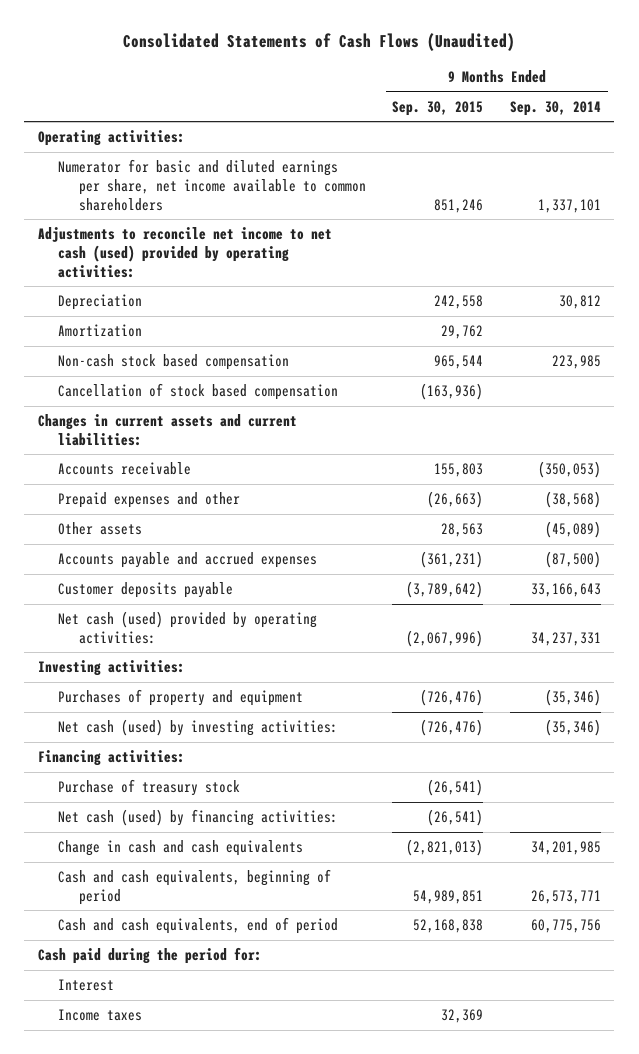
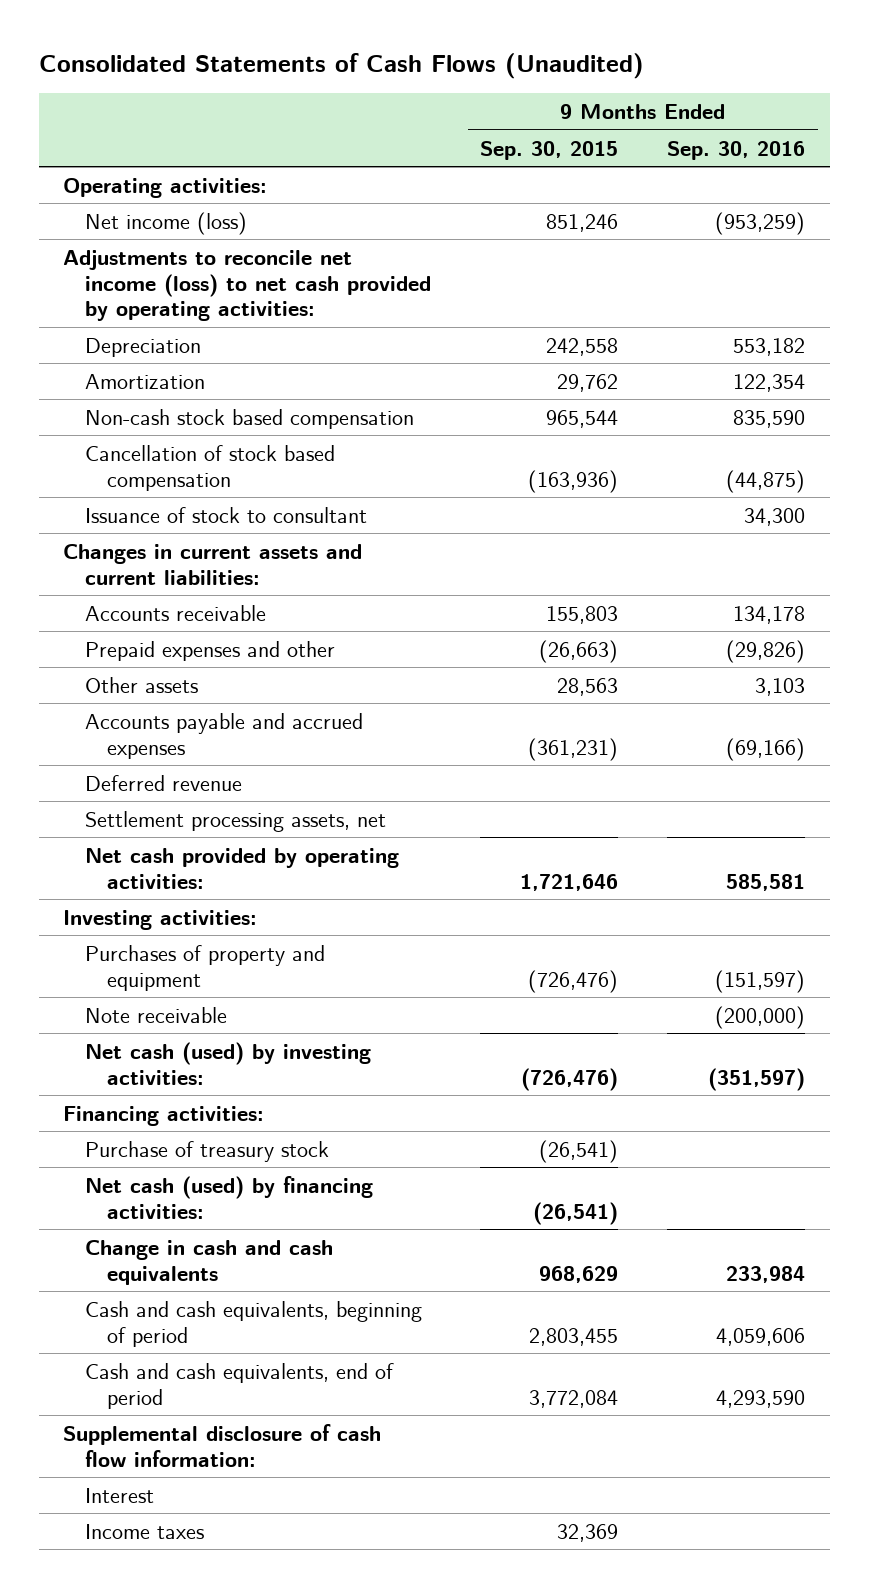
- | 9 Months Ended Sep. 30, 2015 | 9 Months Ended Sep. 30, 2014
+ | 9 Months Ended Sep. 30, 2015 | 9 Months Ended Sep. 30, 2016
- Numerator for basic and diluted earnings per share, net income available to common shareholders | 851,246 | 1,337,101
- Adjustments to reconcile net income to net cash (used) provided by operating activities:
+ Net income (loss) | 851,246 | (953,259)
+ Adjustments to reconcile net income (loss) to net cash provided by operating activities:
+ Issuance of stock to consultant | | 34,300
- Customer deposits payable | (3,789,642) | 33,166,643
- Net cash (used) provided by operating activities: | (2,067,996) | 34,237,331
+ Deferred revenue
+ Settlement processing assets, net
+ Net cash provided by operating activities: | 1,721,646 | 585,581
+ Note receivable | | (200,000)
- Change in cash and cash equivalents | (2,821,013) | 34,201,985
- Cash and cash equivalents, beginning of period | 54,989,851 | 26,573,771
- Cash and cash equivalents, end of period | 52,168,838 | 60,775,756
- Cash paid during the period for:
+ Change in cash and cash equivalents | 968,629 | 233,984
+ Cash and cash equivalents, beginning of period | 2,803,455 | 4,059,606
+ Cash and cash equivalents, end of period | 3,772,084 | 4,293,590
+ Supplemental disclosure of cash flow information:

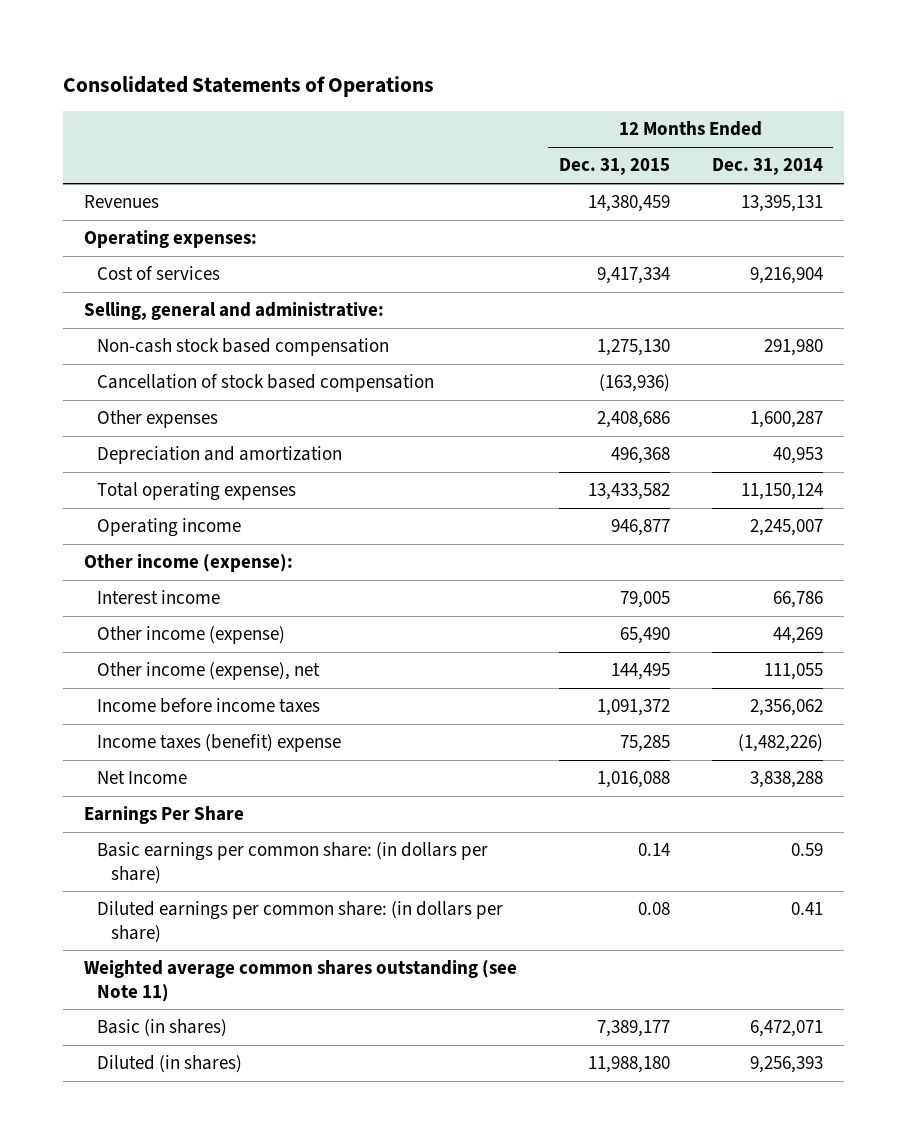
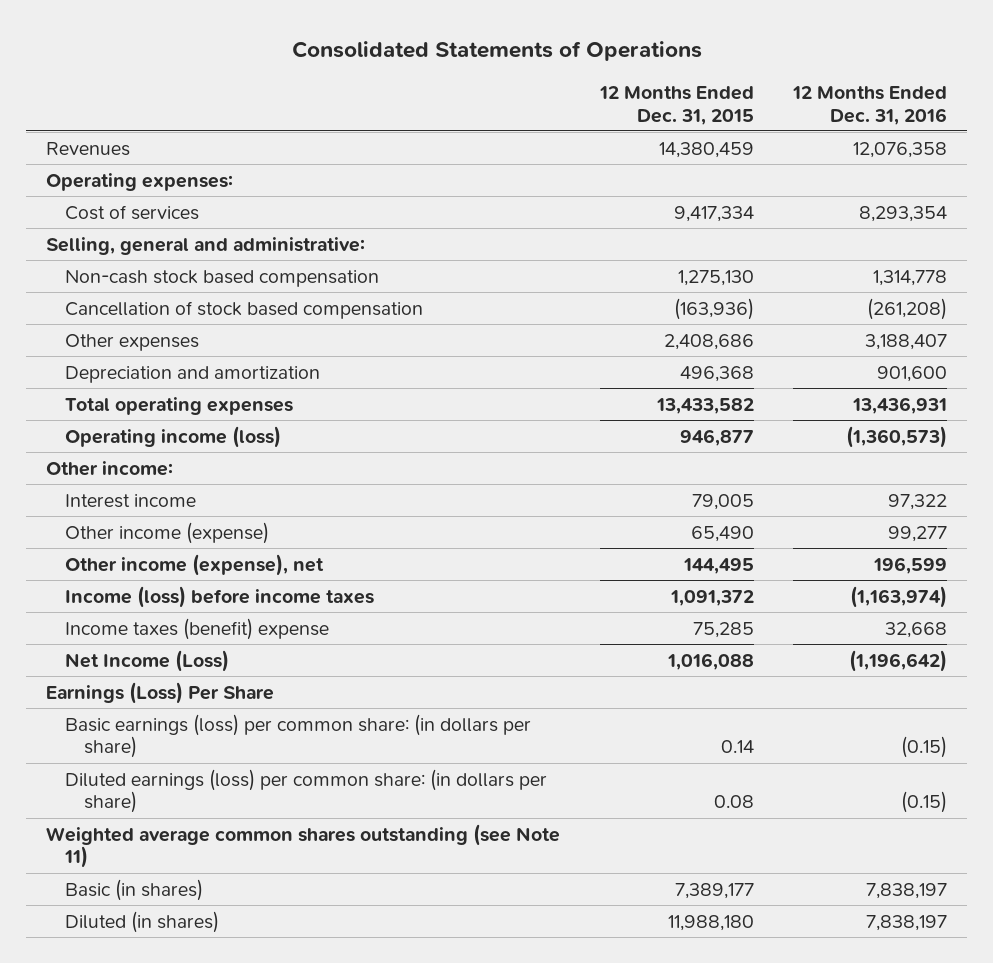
- | 12 Months Ended Dec. 31, 2015 | 12 Months Ended Dec. 31, 2014
+ | 12 Months Ended Dec. 31, 2015 | 12 Months Ended Dec. 31, 2016
- Operating income | 946,877 | 2,245,007
- Other income (expense):
+ Operating income (loss) | 946,877 | (1,360,573)
+ Other income:
- Income before income taxes | 1,091,372 | 2,356,062
+ Income (loss) before income taxes | 1,091,372 | (1,163,974)
- Net Income | 1,016,088 | 3,838,288
- Earnings Per Share
- Basic earnings per common share: (in dollars per share) | 0.14 | 0.59
- Diluted earnings per common share: (in dollars per share) | 0.08 | 0.41
+ Net Income (Loss) | 1,016,088 | (1,196,642)
+ Earnings (Loss) Per Share
+ Basic earnings (loss) per common share: (in dollars per share) | 0.14 | (0.15)
+ Diluted earnings (loss) per common share: (in dollars per share) | 0.08 | (0.15)

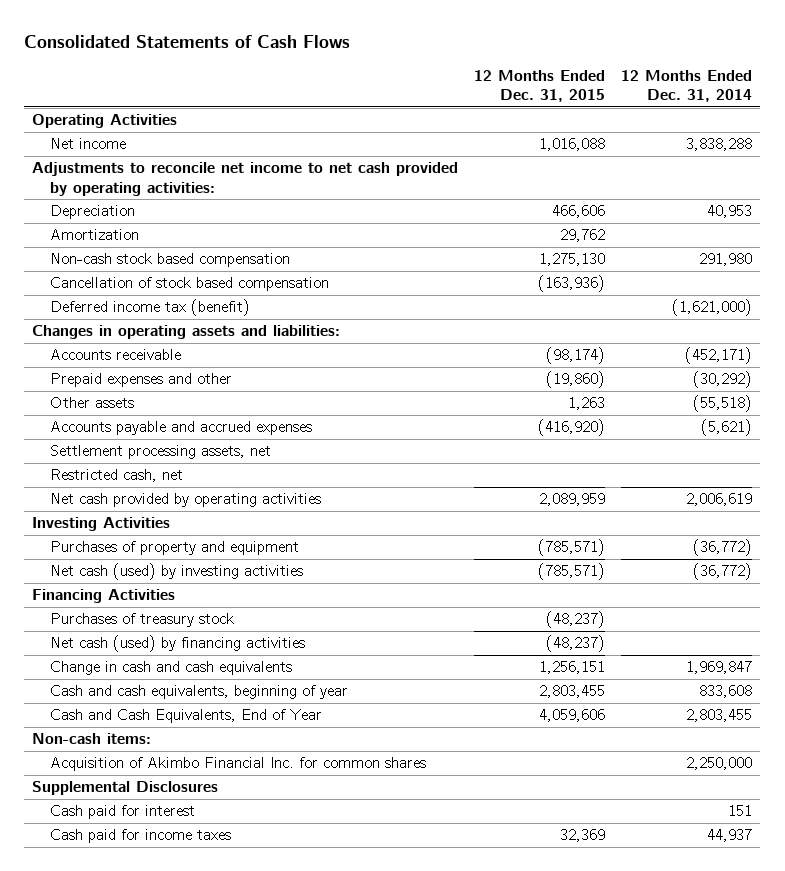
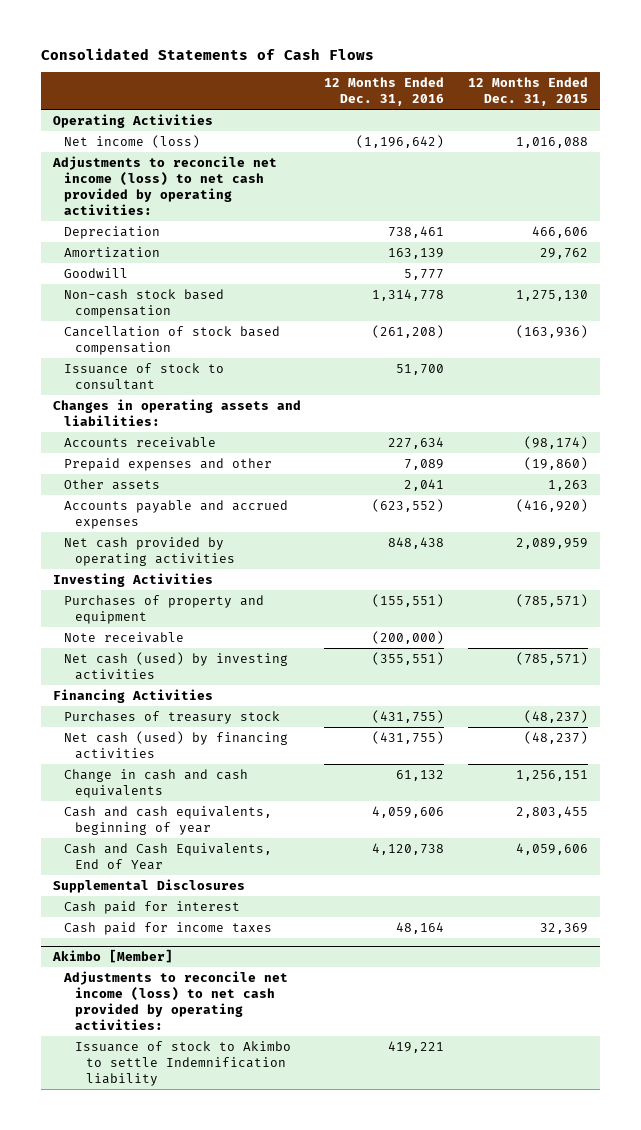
- | 12 Months Ended Dec. 31, 2015 | 12 Months Ended Dec. 31, 2014
+ | 12 Months Ended Dec. 31, 2016 | 12 Months Ended Dec. 31, 2015
- Net income | 1,016,088 | 3,838,288
- Adjustments to reconcile net income to net cash provided by operating activities:
+ Net income (loss) | (1,196,642) | 1,016,088
+ Adjustments to reconcile net income (loss) to net cash provided by operating activities:
+ Goodwill | 5,777 |
- Deferred income tax (benefit) | | (1,621,000)
+ Issuance of stock to consultant | 51,700 |
- Settlement processing assets, net
- Restricted cash, net
+ Note receivable | (200,000) |
- Non-cash items:
- Acquisition of Akimbo Financial Inc. for common shares | | 2,250,000
+ Akimbo [Member]
+ Adjustments to reconcile net income (loss) to net cash provided by operating activities:
+ Issuance of stock to Akimbo to settle Indemnification liability | 419,221 |

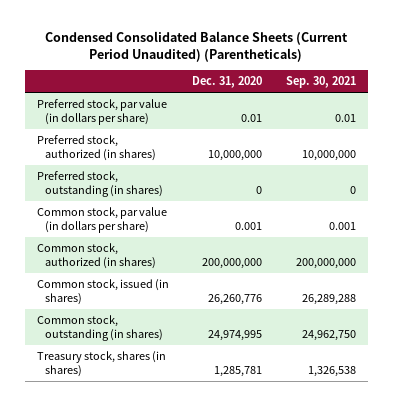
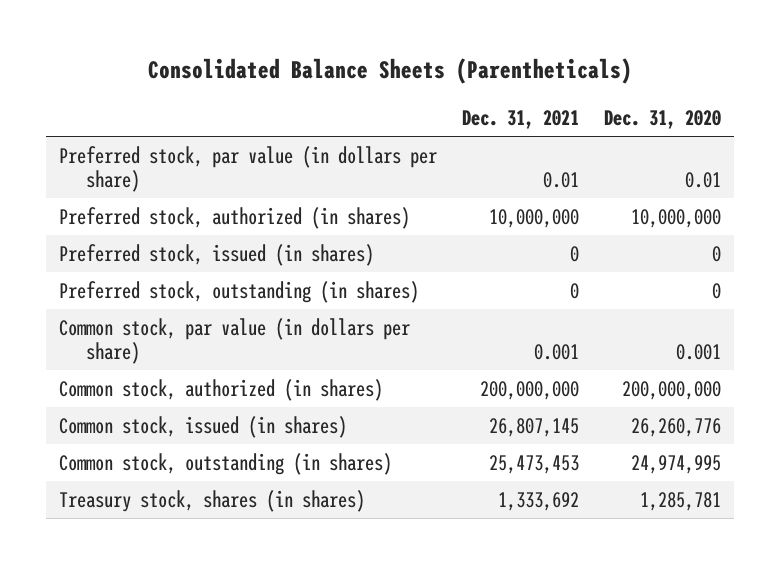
- Condensed Consolidated Balance Sheets (Current Period Unaudited) (Parentheticals)
+ Consolidated Balance Sheets (Parentheticals)
- | Dec. 31, 2020 | Sep. 30, 2021
+ | Dec. 31, 2021 | Dec. 31, 2020
+ Preferred stock, issued (in shares) | 0 | 0

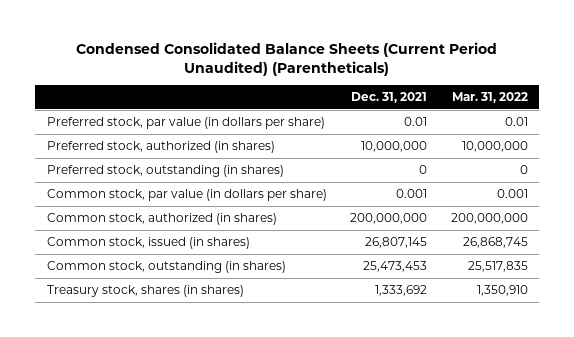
- Consolidated Balance Sheets (Parentheticals)
+ Condensed Consolidated Balance Sheets (Current Period Unaudited) (Parentheticals)
- | Dec. 31, 2021 | Dec. 31, 2020
+ | Dec. 31, 2021 | Mar. 31, 2022
- Preferred stock, issued (in shares) | 0 | 0

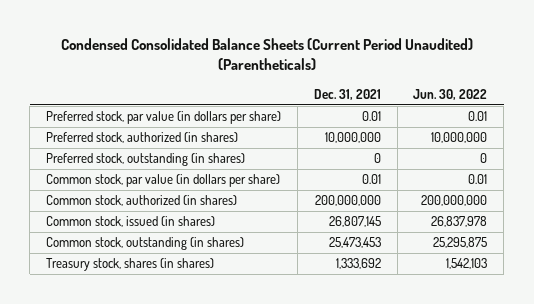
- | Dec. 31, 2021 | Mar. 31, 2022
+ | Dec. 31, 2021 | Jun. 30, 2022
- Common stock, par value (in dollars per share) | 0.001 | 0.001
+ Common stock, par value (in dollars per share) | 0.01 | 0.01

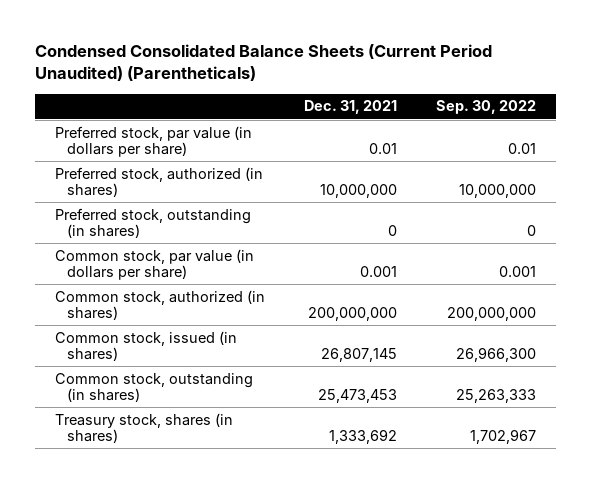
- | Dec. 31, 2021 | Jun. 30, 2022
+ | Dec. 31, 2021 | Sep. 30, 2022
- Common stock, par value (in dollars per share) | 0.01 | 0.01
+ Common stock, par value (in dollars per share) | 0.001 | 0.001

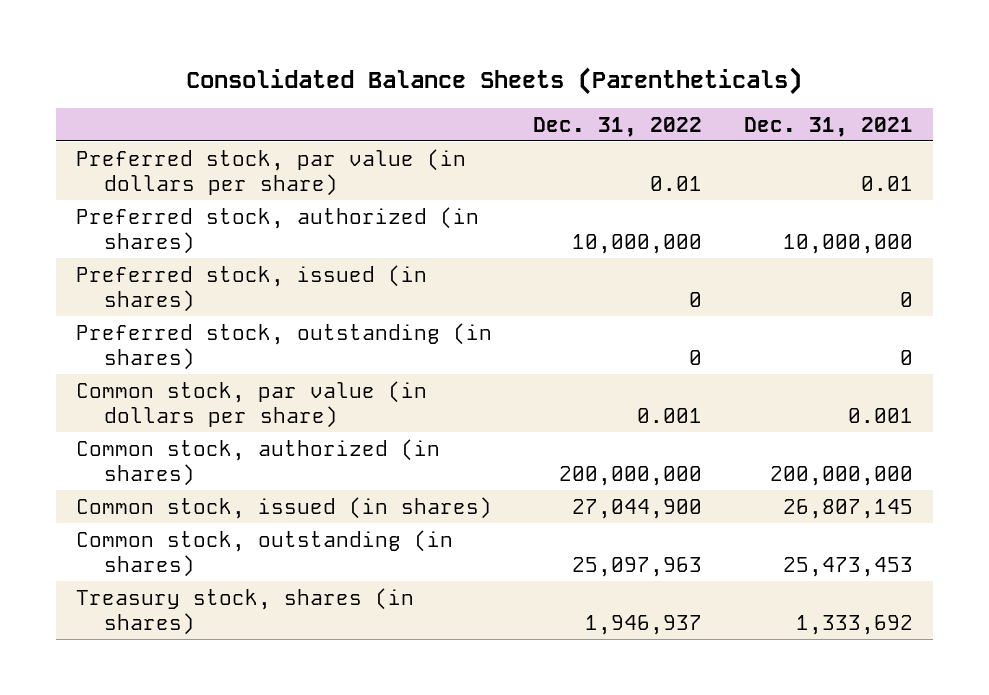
- Condensed Consolidated Balance Sheets (Current Period Unaudited) (Parentheticals)
+ Consolidated Balance Sheets (Parentheticals)
- | Dec. 31, 2021 | Sep. 30, 2022
+ | Dec. 31, 2022 | Dec. 31, 2021
+ Preferred stock, issued (in shares) | 0 | 0

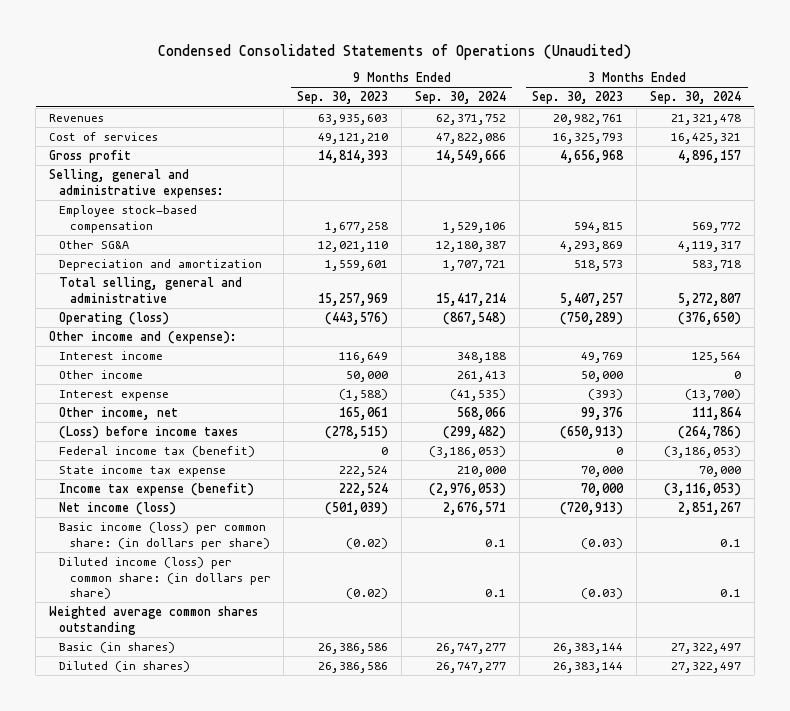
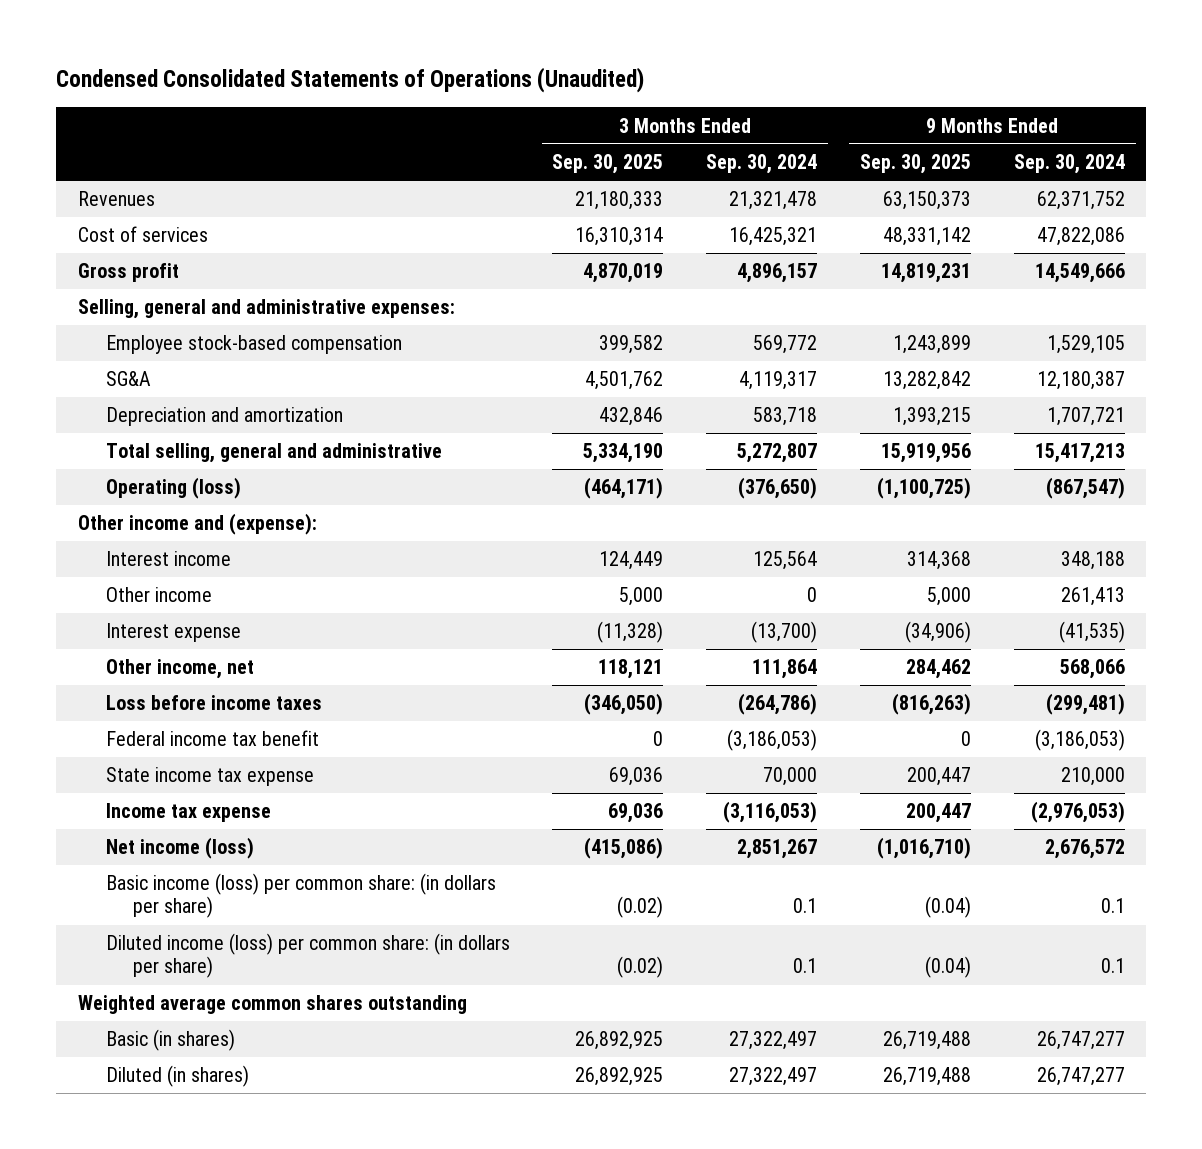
- | 9 Months Ended Sep. 30, 2023 | 9 Months Ended Sep. 30, 2024 | 3 Months Ended Sep. 30, 2023 | 3 Months Ended Sep. 30, 2024
+ | 3 Months Ended Sep. 30, 2025 | 3 Months Ended Sep. 30, 2024 | 9 Months Ended Sep. 30, 2025 | 9 Months Ended Sep. 30, 2024
- Employee stock-based compensation | 1,677,258 | 1,529,106 | 594,815 | 569,772
- Other SG&A | 12,021,110 | 12,180,387 | 4,293,869 | 4,119,317
+ Employee stock-based compensation | 399,582 | 569,772 | 1,243,899 | 1,529,105
+ SG&A | 4,501,762 | 4,119,317 | 13,282,842 | 12,180,387
- Total selling, general and administrative | 15,257,969 | 15,417,214 | 5,407,257 | 5,272,807
- Operating (loss) | (443,576) | (867,548) | (750,289) | (376,650)
+ Total selling, general and administrative | 5,334,190 | 5,272,807 | 15,919,956 | 15,417,213
+ Operating (loss) | (464,171) | (376,650) | (1,100,725) | (867,547)
- (Loss) before income taxes | (278,515) | (299,482) | (650,913) | (264,786)
- Federal income tax (benefit) | 0 | (3,186,053) | 0 | (3,186,053)
+ Loss before income taxes | (346,050) | (264,786) | (816,263) | (299,481)
+ Federal income tax benefit | 0 | (3,186,053) | 0 | (3,186,053)
- Income tax expense (benefit) | 222,524 | (2,976,053) | 70,000 | (3,116,053)
- Net income (loss) | (501,039) | 2,676,571 | (720,913) | 2,851,267
+ Income tax expense | 69,036 | (3,116,053) | 200,447 | (2,976,053)
+ Net income (loss) | (415,086) | 2,851,267 | (1,016,710) | 2,676,572

